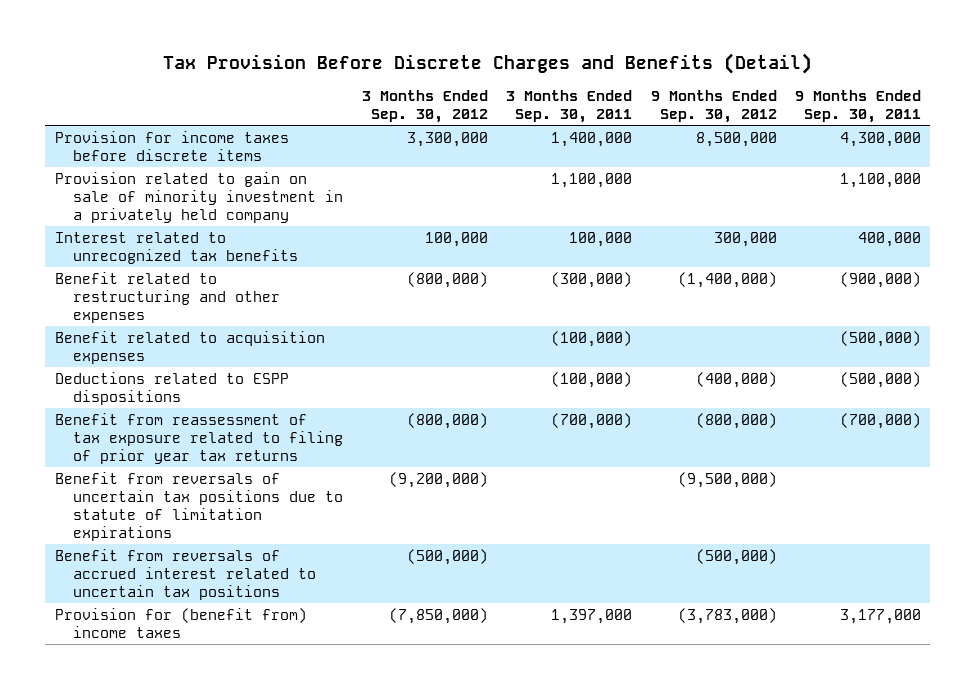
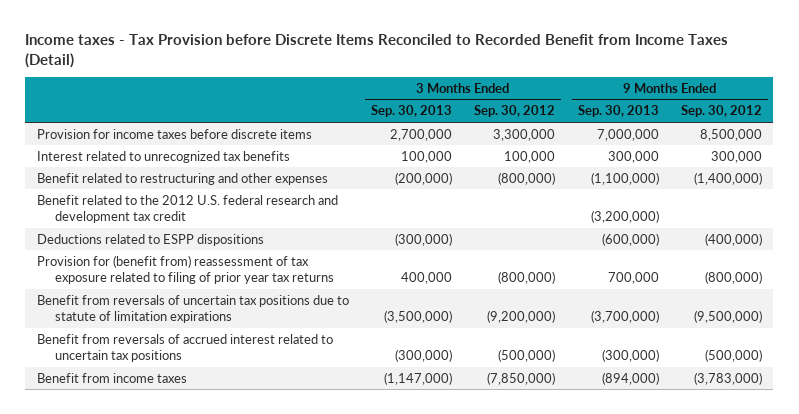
- Tax Provision Before Discrete Charges and Benefits (Detail)
+ Income taxes - Tax Provision before Discrete Items Reconciled to Recorded Benefit from Income Taxes (Detail)
- | 3 Months Ended Sep. 30, 2012 | 3 Months Ended Sep. 30, 2011 | 9 Months Ended Sep. 30, 2012 | 9 Months Ended Sep. 30, 2011
+ | 3 Months Ended Sep. 30, 2013 | 3 Months Ended Sep. 30, 2012 | 9 Months Ended Sep. 30, 2013 | 9 Months Ended Sep. 30, 2012
- Provision related to gain on sale of minority investment in a privately held company | | 1,100,000 | | 1,100,000
- Benefit related to acquisition expenses | | (100,000) | | (500,000)
+ Benefit related to the 2012 U.S. federal research and development tax credit | | | (3,200,000) |
- Benefit from reassessment of tax exposure related to filing of prior year tax returns | (800,000) | (700,000) | (800,000) | (700,000)
+ Provision for (benefit from) reassessment of tax exposure related to filing of prior year tax returns | 400,000 | (800,000) | 700,000 | (800,000)
- Provision for (benefit from) income taxes | (7,850,000) | 1,397,000 | (3,783,000) | 3,177,000
+ Benefit from income taxes | (1,147,000) | (7,850,000) | (894,000) | (3,783,000)

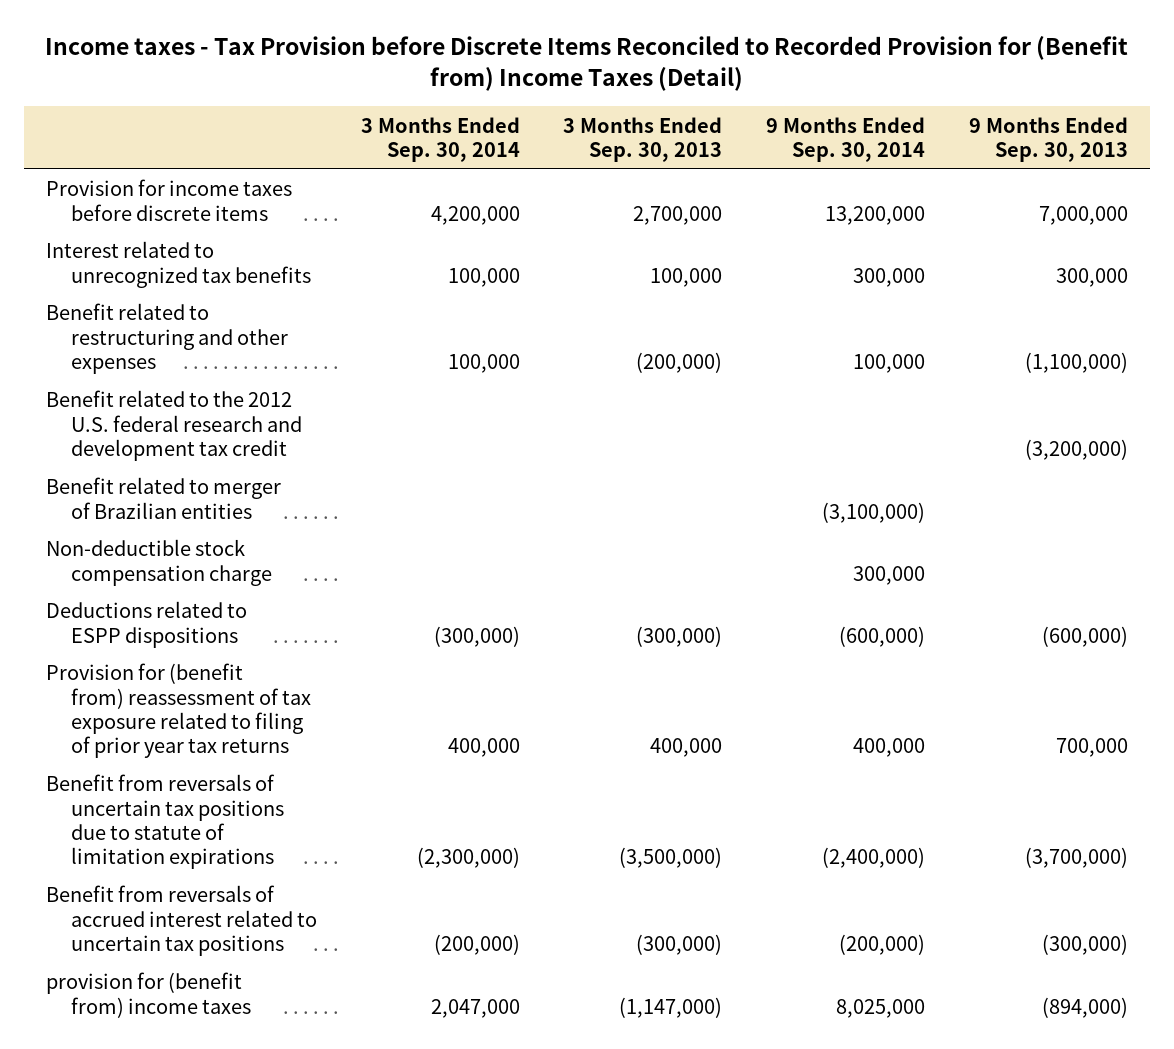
- Income taxes - Tax Provision before Discrete Items Reconciled to Recorded Benefit from Income Taxes (Detail)
+ Income taxes - Tax Provision before Discrete Items Reconciled to Recorded Provision for (Benefit from) Income Taxes (Detail)
- | 3 Months Ended Sep. 30, 2013 | 3 Months Ended Sep. 30, 2012 | 9 Months Ended Sep. 30, 2013 | 9 Months Ended Sep. 30, 2012
+ | 3 Months Ended Sep. 30, 2014 | 3 Months Ended Sep. 30, 2013 | 9 Months Ended Sep. 30, 2014 | 9 Months Ended Sep. 30, 2013
+ Benefit related to merger of Brazilian entities | | | (3,100,000) |
+ Non-deductible stock compensation charge | | | 300,000 |
- Benefit from income taxes | (1,147,000) | (7,850,000) | (894,000) | (3,783,000)
+ provision for (benefit from) income taxes | 2,047,000 | (1,147,000) | 8,025,000 | (894,000)

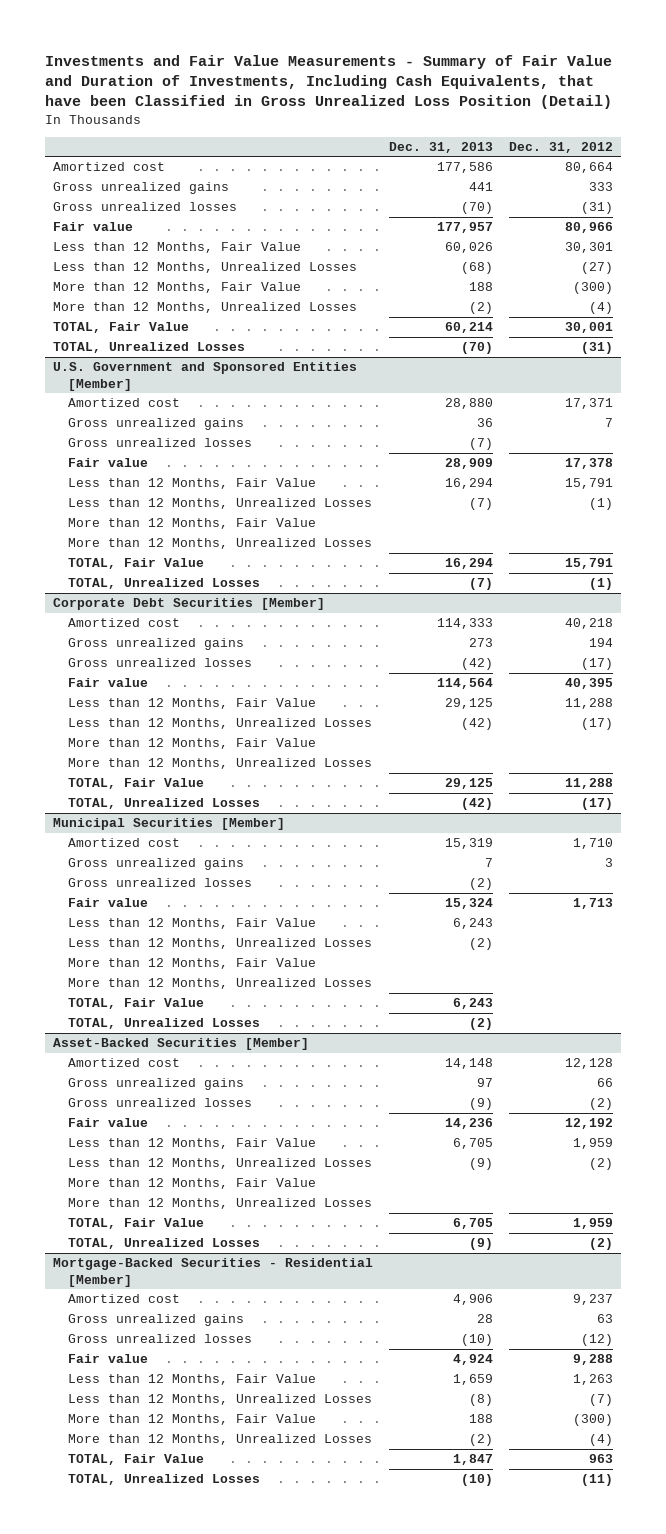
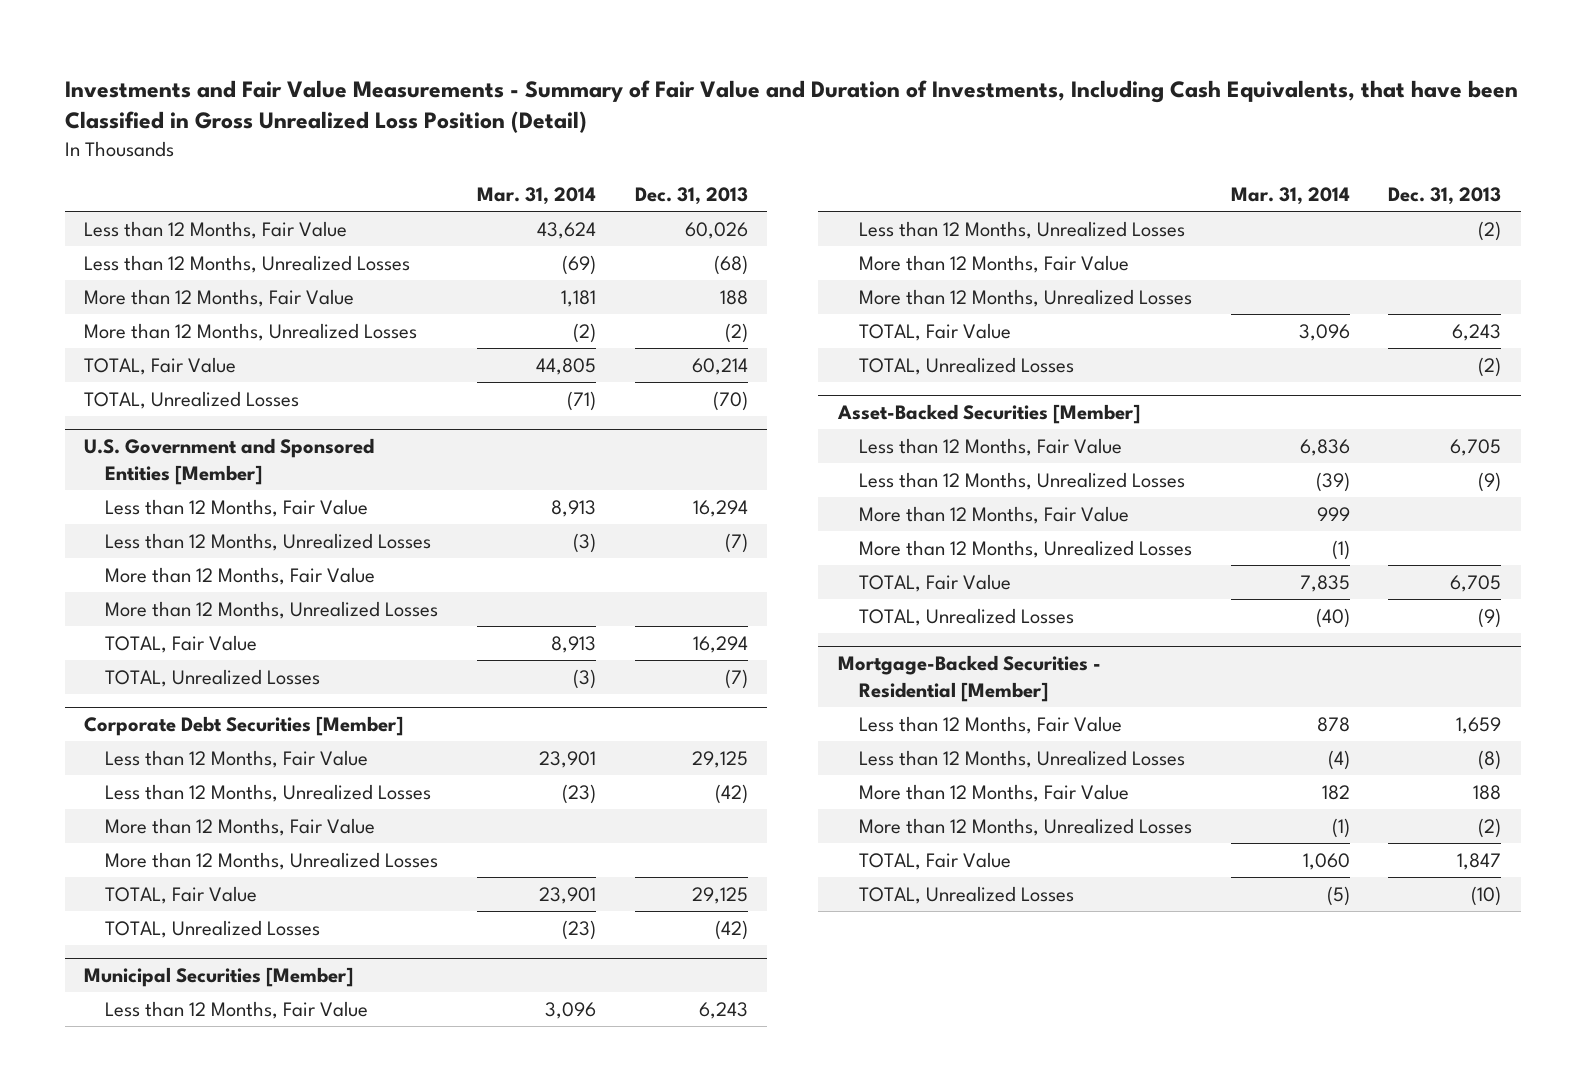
- | Dec. 31, 2013 | Dec. 31, 2012
+ | Mar. 31, 2014 | Dec. 31, 2013
- Amortized cost | 177,586 | 80,664
- Gross unrealized gains | 441 | 333
- Gross unrealized losses | (70) | (31)
- Fair value | 177,957 | 80,966
@ U.S. Government and Sponsored Entities [Member]
- Amortized cost | 28,880 | 17,371
- Gross unrealized gains | 36 | 7
- Gross unrealized losses | (7) |
- Fair value | 28,909 | 17,378
@ Corporate Debt Securities [Member]
- Amortized cost | 114,333 | 40,218
- Gross unrealized gains | 273 | 194
- Gross unrealized losses | (42) | (17)
- Fair value | 114,564 | 40,395
@ Municipal Securities [Member]
- Amortized cost | 15,319 | 1,710
- Gross unrealized gains | 7 | 3
- Gross unrealized losses | (2) |
- Fair value | 15,324 | 1,713
@ Asset-Backed Securities [Member]
- Amortized cost | 14,148 | 12,128
- Gross unrealized gains | 97 | 66
- Gross unrealized losses | (9) | (2)
- Fair value | 14,236 | 12,192
@ Mortgage-Backed Securities - Residential [Member]
- Amortized cost | 4,906 | 9,237
- Gross unrealized gains | 28 | 63
- Gross unrealized losses | (10) | (12)
- Fair value | 4,924 | 9,288

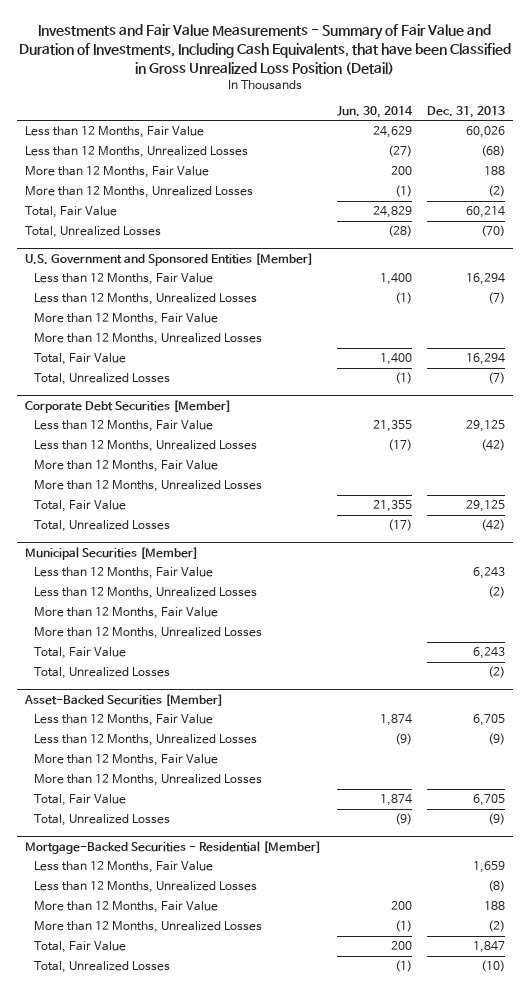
- | Mar. 31, 2014 | Dec. 31, 2013
+ | Jun. 30, 2014 | Dec. 31, 2013
- TOTAL, Fair Value | 44,805 | 60,214
- TOTAL, Unrealized Losses | (71) | (70)
+ Total, Fair Value | 24,829 | 60,214
+ Total, Unrealized Losses | (28) | (70)
@ U.S. Government and Sponsored Entities [Member]
- TOTAL, Fair Value | 8,913 | 16,294
- TOTAL, Unrealized Losses | (3) | (7)
+ Total, Fair Value | 1,400 | 16,294
+ Total, Unrealized Losses | (1) | (7)
@ Corporate Debt Securities [Member]
- TOTAL, Fair Value | 23,901 | 29,125
- TOTAL, Unrealized Losses | (23) | (42)
+ Total, Fair Value | 21,355 | 29,125
+ Total, Unrealized Losses | (17) | (42)
@ Municipal Securities [Member]
- TOTAL, Fair Value | 3,096 | 6,243
- TOTAL, Unrealized Losses | | (2)
+ Total, Fair Value | | 6,243
+ Total, Unrealized Losses | | (2)
@ Asset-Backed Securities [Member]
- TOTAL, Fair Value | 7,835 | 6,705
- TOTAL, Unrealized Losses | (40) | (9)
+ Total, Fair Value | 1,874 | 6,705
+ Total, Unrealized Losses | (9) | (9)
@ Mortgage-Backed Securities - Residential [Member]
- TOTAL, Fair Value | 1,060 | 1,847
- TOTAL, Unrealized Losses | (5) | (10)
+ Total, Fair Value | 200 | 1,847
+ Total, Unrealized Losses | (1) | (10)

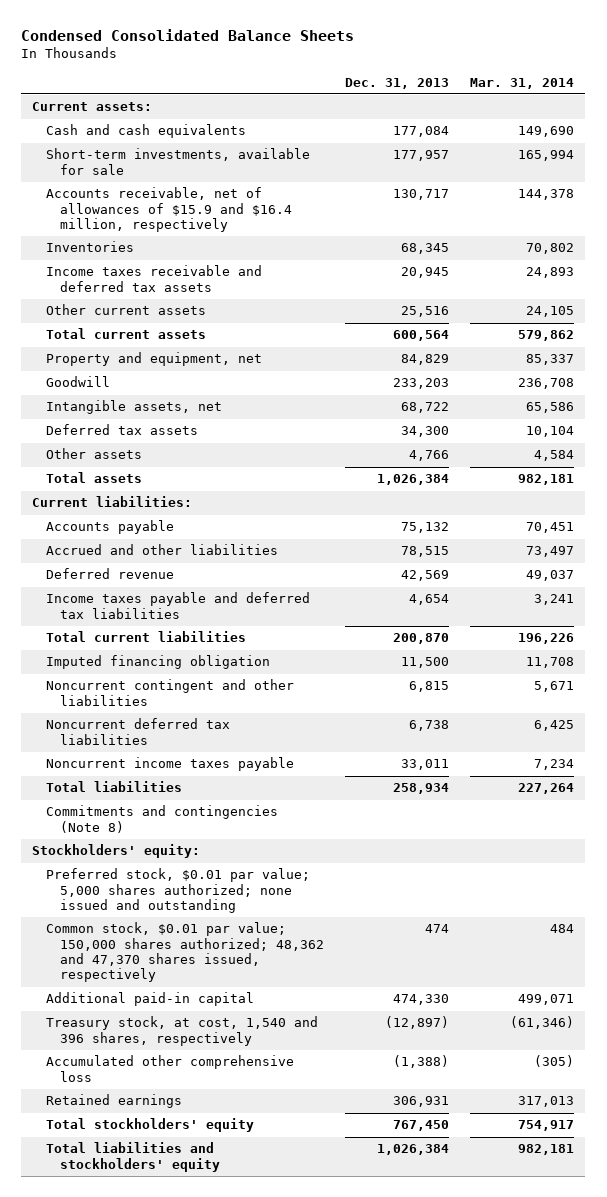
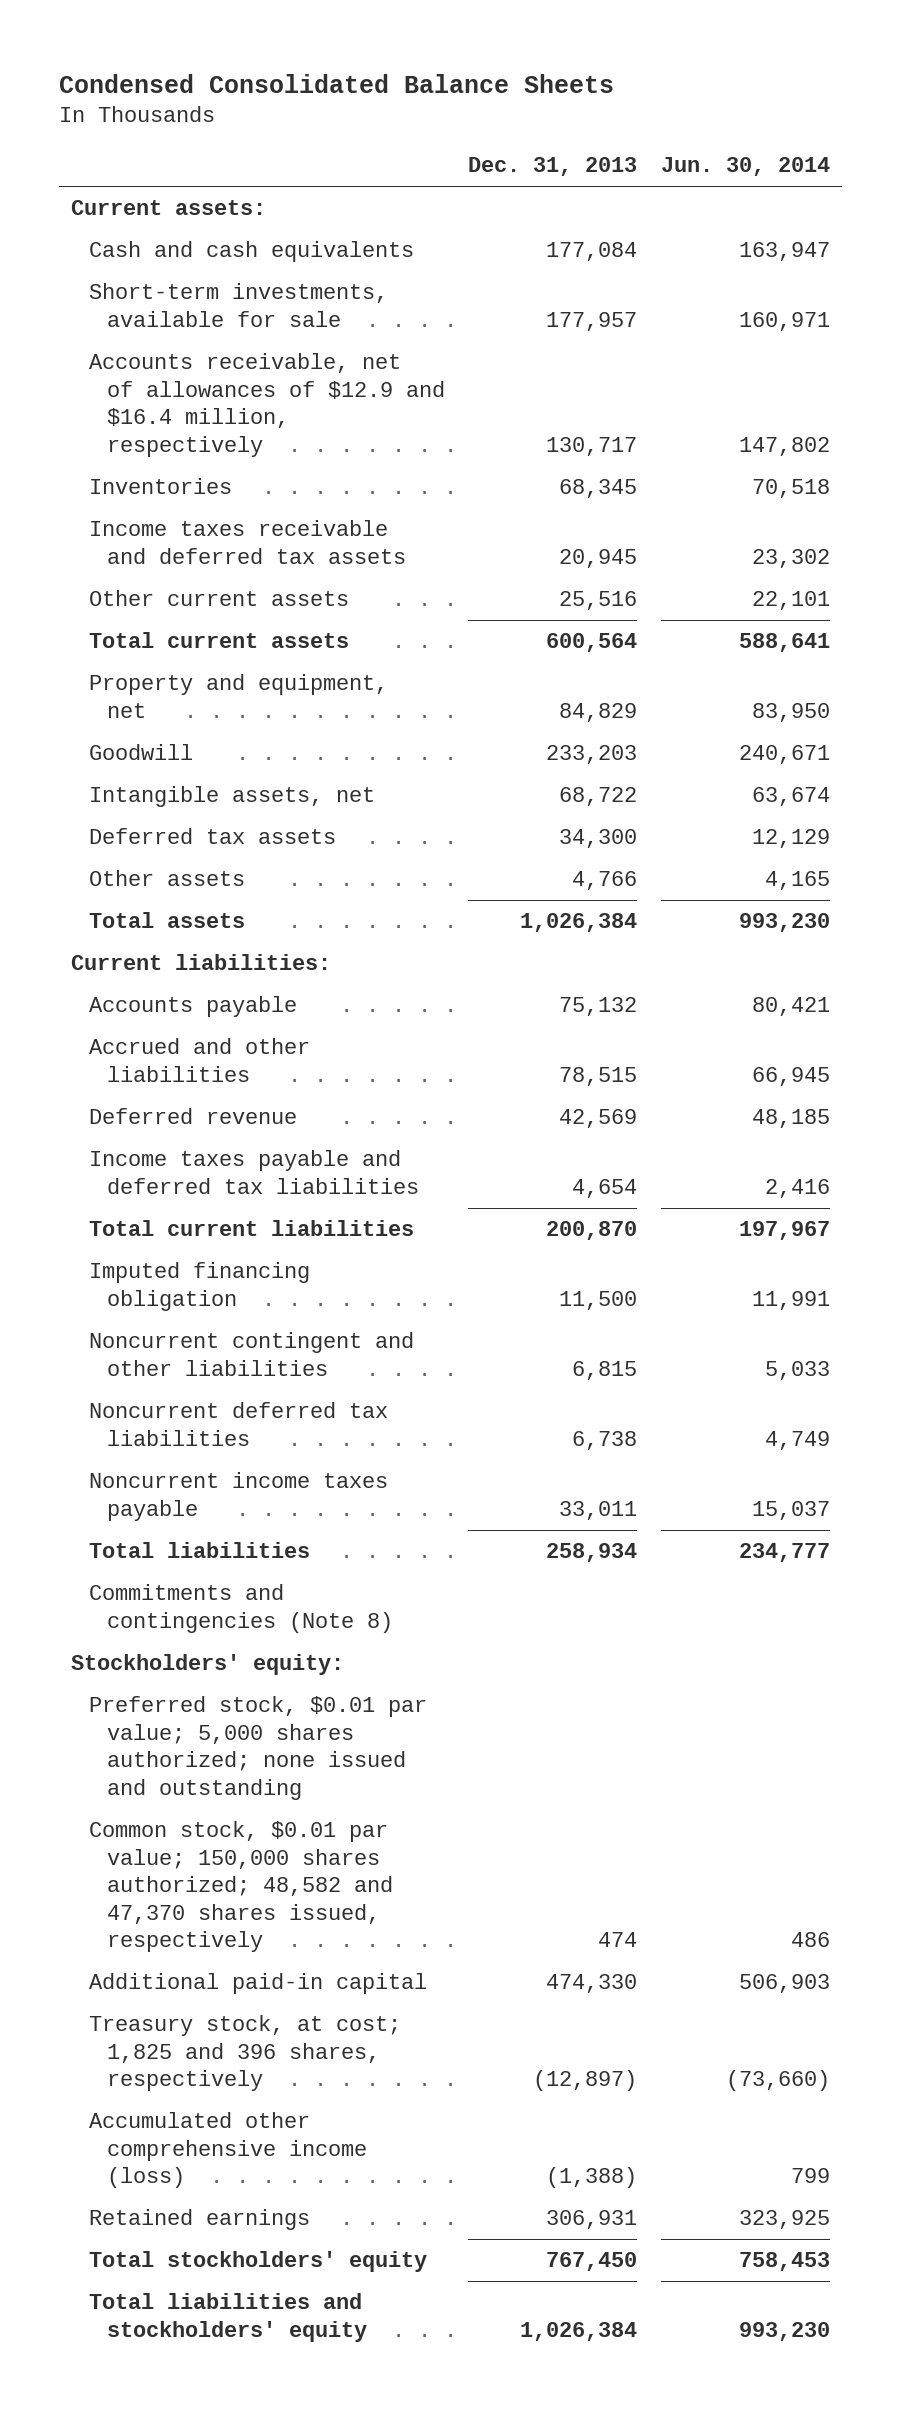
- | Dec. 31, 2013 | Mar. 31, 2014
+ | Dec. 31, 2013 | Jun. 30, 2014
- Accounts receivable, net of allowances of $15.9 and $16.4 million, respectively | 130,717 | 144,378
+ Accounts receivable, net of allowances of $12.9 and $16.4 million, respectively | 130,717 | 147,802
- Common stock, $0.01 par value; 150,000 shares authorized; 48,362 and 47,370 shares issued, respectively | 474 | 484
+ Common stock, $0.01 par value; 150,000 shares authorized; 48,582 and 47,370 shares issued, respectively | 474 | 486
- Treasury stock, at cost, 1,540 and 396 shares, respectively | (12,897) | (61,346)
- Accumulated other comprehensive loss | (1,388) | (305)
+ Treasury stock, at cost; 1,825 and 396 shares, respectively | (12,897) | (73,660)
+ Accumulated other comprehensive income (loss) | (1,388) | 799

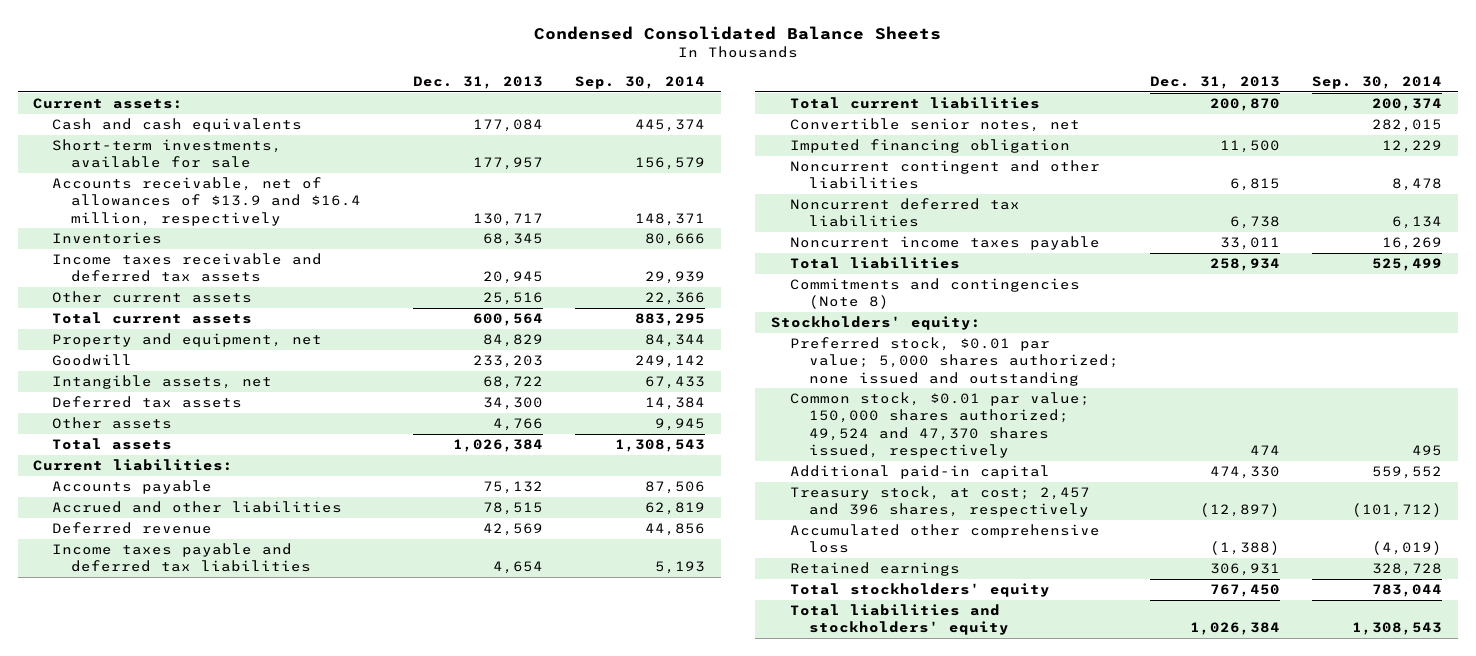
- | Dec. 31, 2013 | Jun. 30, 2014
+ | Dec. 31, 2013 | Sep. 30, 2014
- Accounts receivable, net of allowances of $12.9 and $16.4 million, respectively | 130,717 | 147,802
+ Accounts receivable, net of allowances of $13.9 and $16.4 million, respectively | 130,717 | 148,371
+ Convertible senior notes, net | | 282,015
- Common stock, $0.01 par value; 150,000 shares authorized; 48,582 and 47,370 shares issued, respectively | 474 | 486
+ Common stock, $0.01 par value; 150,000 shares authorized; 49,524 and 47,370 shares issued, respectively | 474 | 495
- Treasury stock, at cost; 1,825 and 396 shares, respectively | (12,897) | (73,660)
- Accumulated other comprehensive income (loss) | (1,388) | 799
+ Treasury stock, at cost; 2,457 and 396 shares, respectively | (12,897) | (101,712)
+ Accumulated other comprehensive loss | (1,388) | (4,019)

